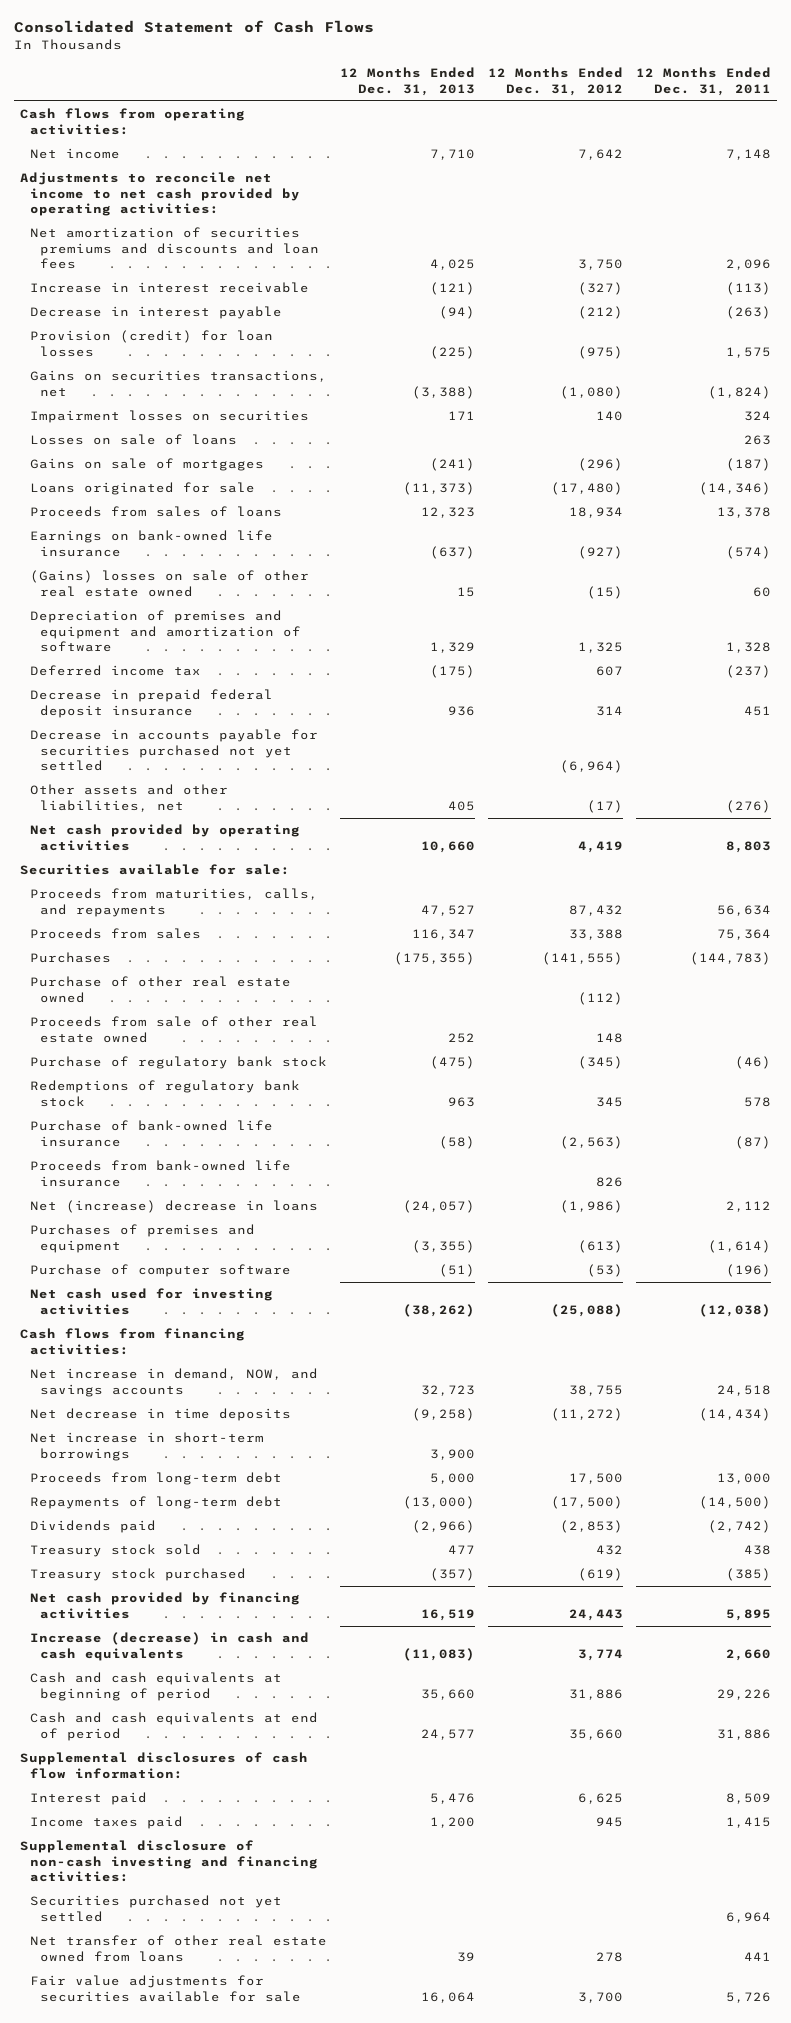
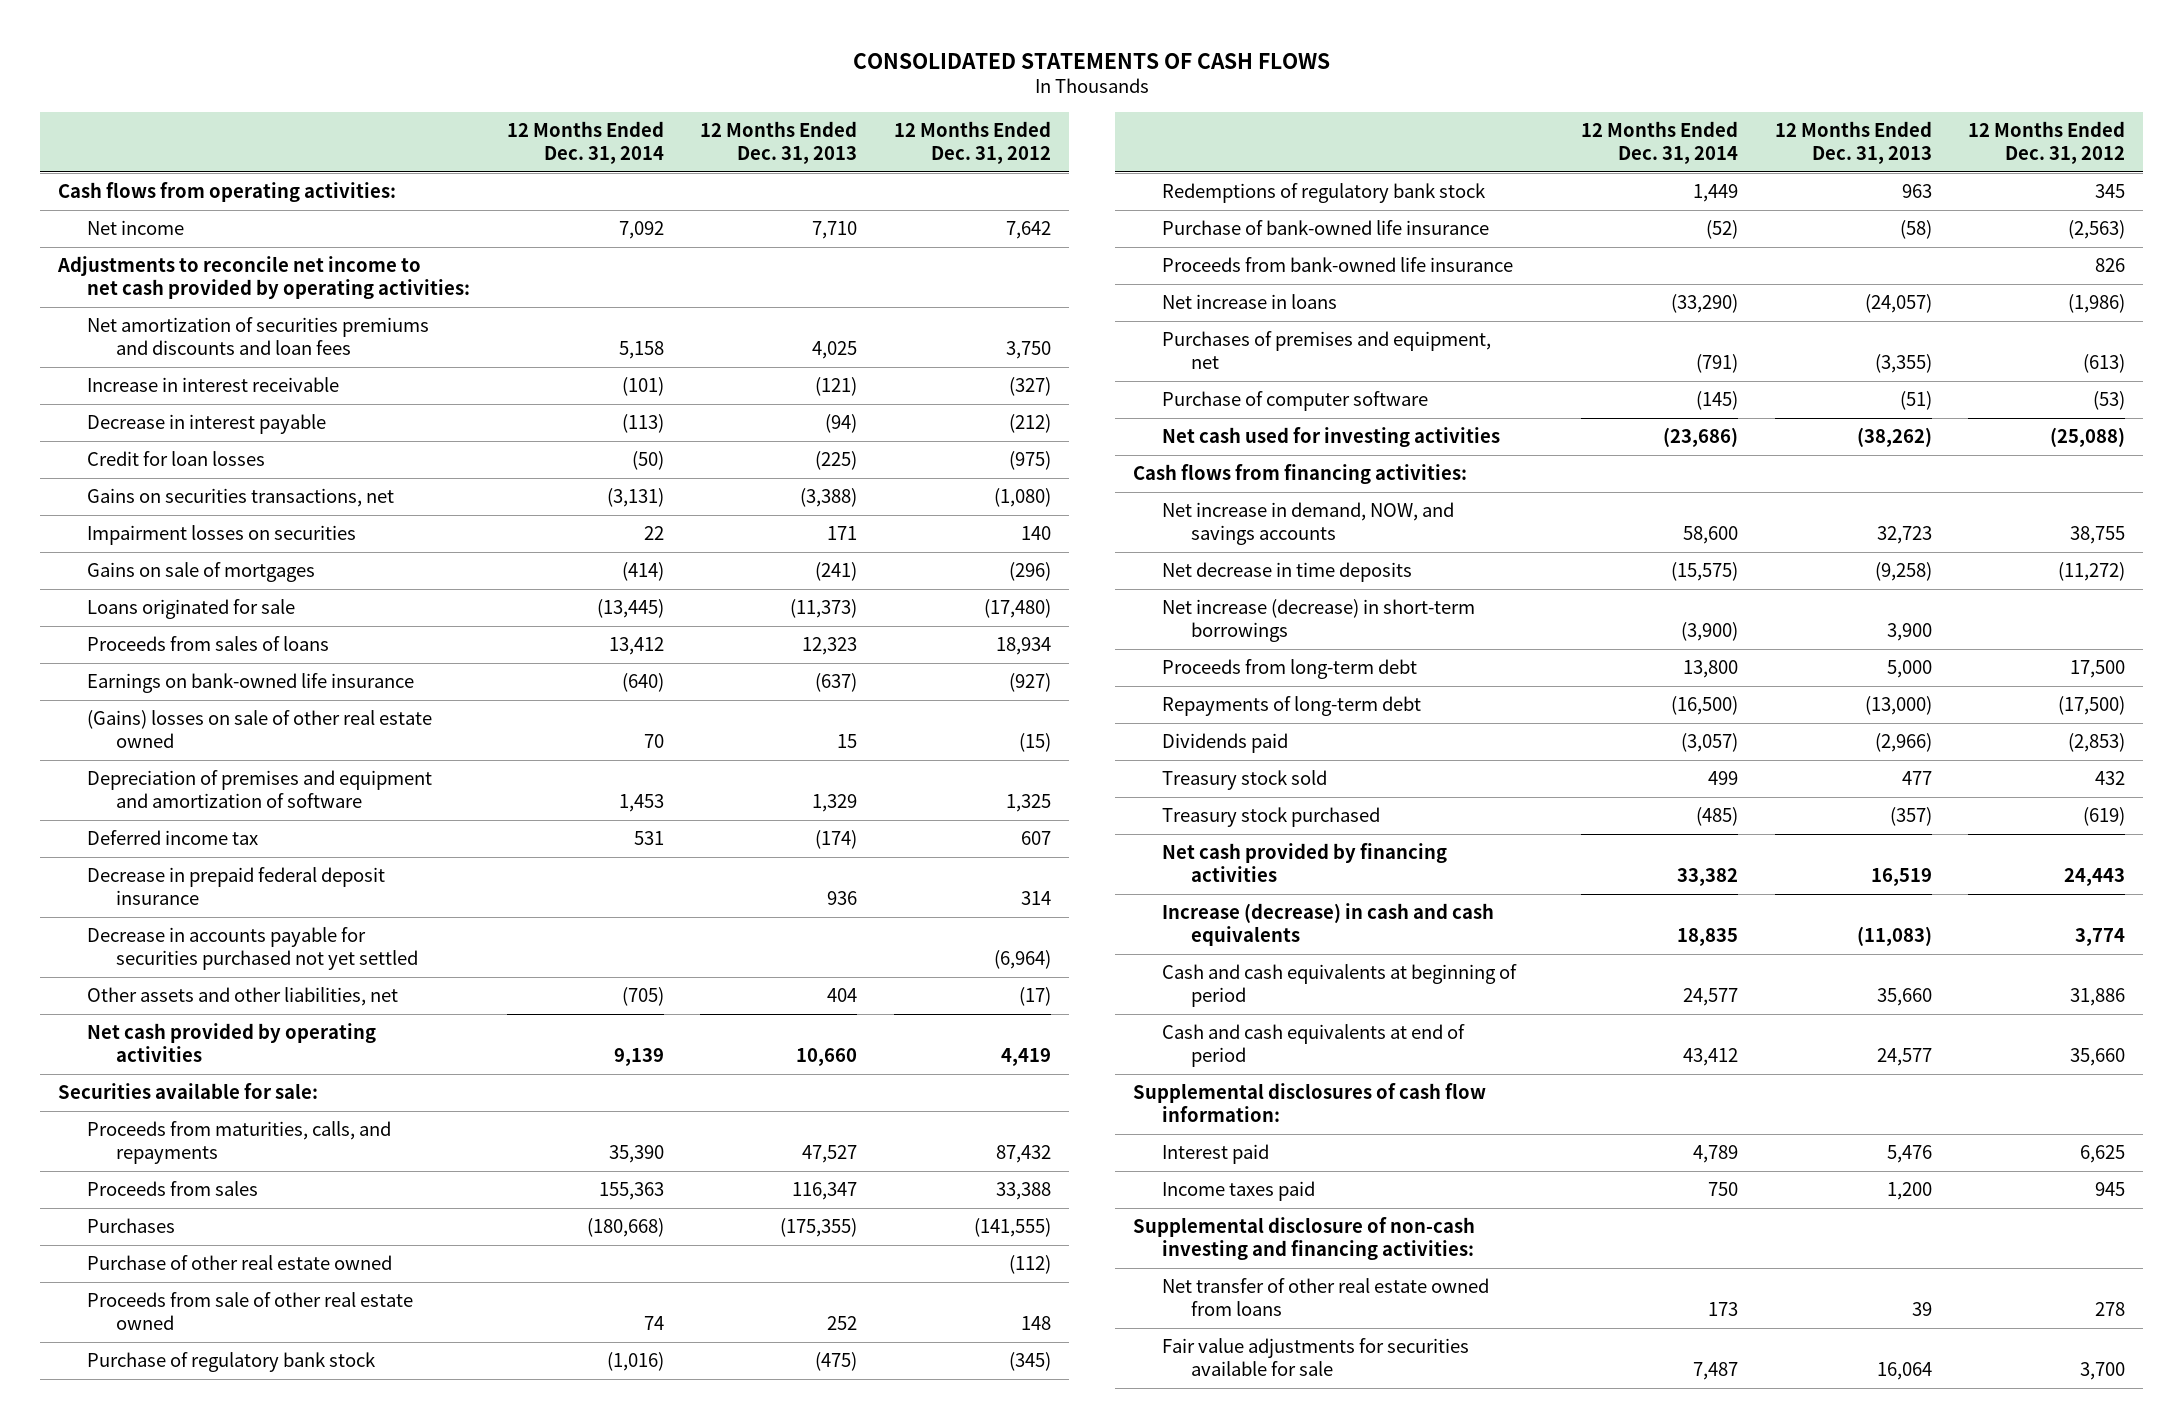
- Consolidated Statement of Cash Flows
+ CONSOLIDATED STATEMENTS OF CASH FLOWS
- | 12 Months Ended Dec. 31, 2013 | 12 Months Ended Dec. 31, 2012 | 12 Months Ended Dec. 31, 2011
+ | 12 Months Ended Dec. 31, 2014 | 12 Months Ended Dec. 31, 2013 | 12 Months Ended Dec. 31, 2012
- Provision (credit) for loan losses | (225) | (975) | 1,575
+ Credit for loan losses | (50) | (225) | (975)
- Losses on sale of loans | | | 263
- Deferred income tax | (175) | 607 | (237)
+ Deferred income tax | 531 | (174) | 607
- Other assets and other liabilities, net | 405 | (17) | (276)
+ Other assets and other liabilities, net | (705) | 404 | (17)
- Net (increase) decrease in loans | (24,057) | (1,986) | 2,112
- Purchases of premises and equipment | (3,355) | (613) | (1,614)
+ Net increase in loans | (33,290) | (24,057) | (1,986)
+ Purchases of premises and equipment, net | (791) | (3,355) | (613)
- Net increase in short-term borrowings | 3,900 | |
+ Net increase (decrease) in short-term borrowings | (3,900) | 3,900 |
- Securities purchased not yet settled | | | 6,964

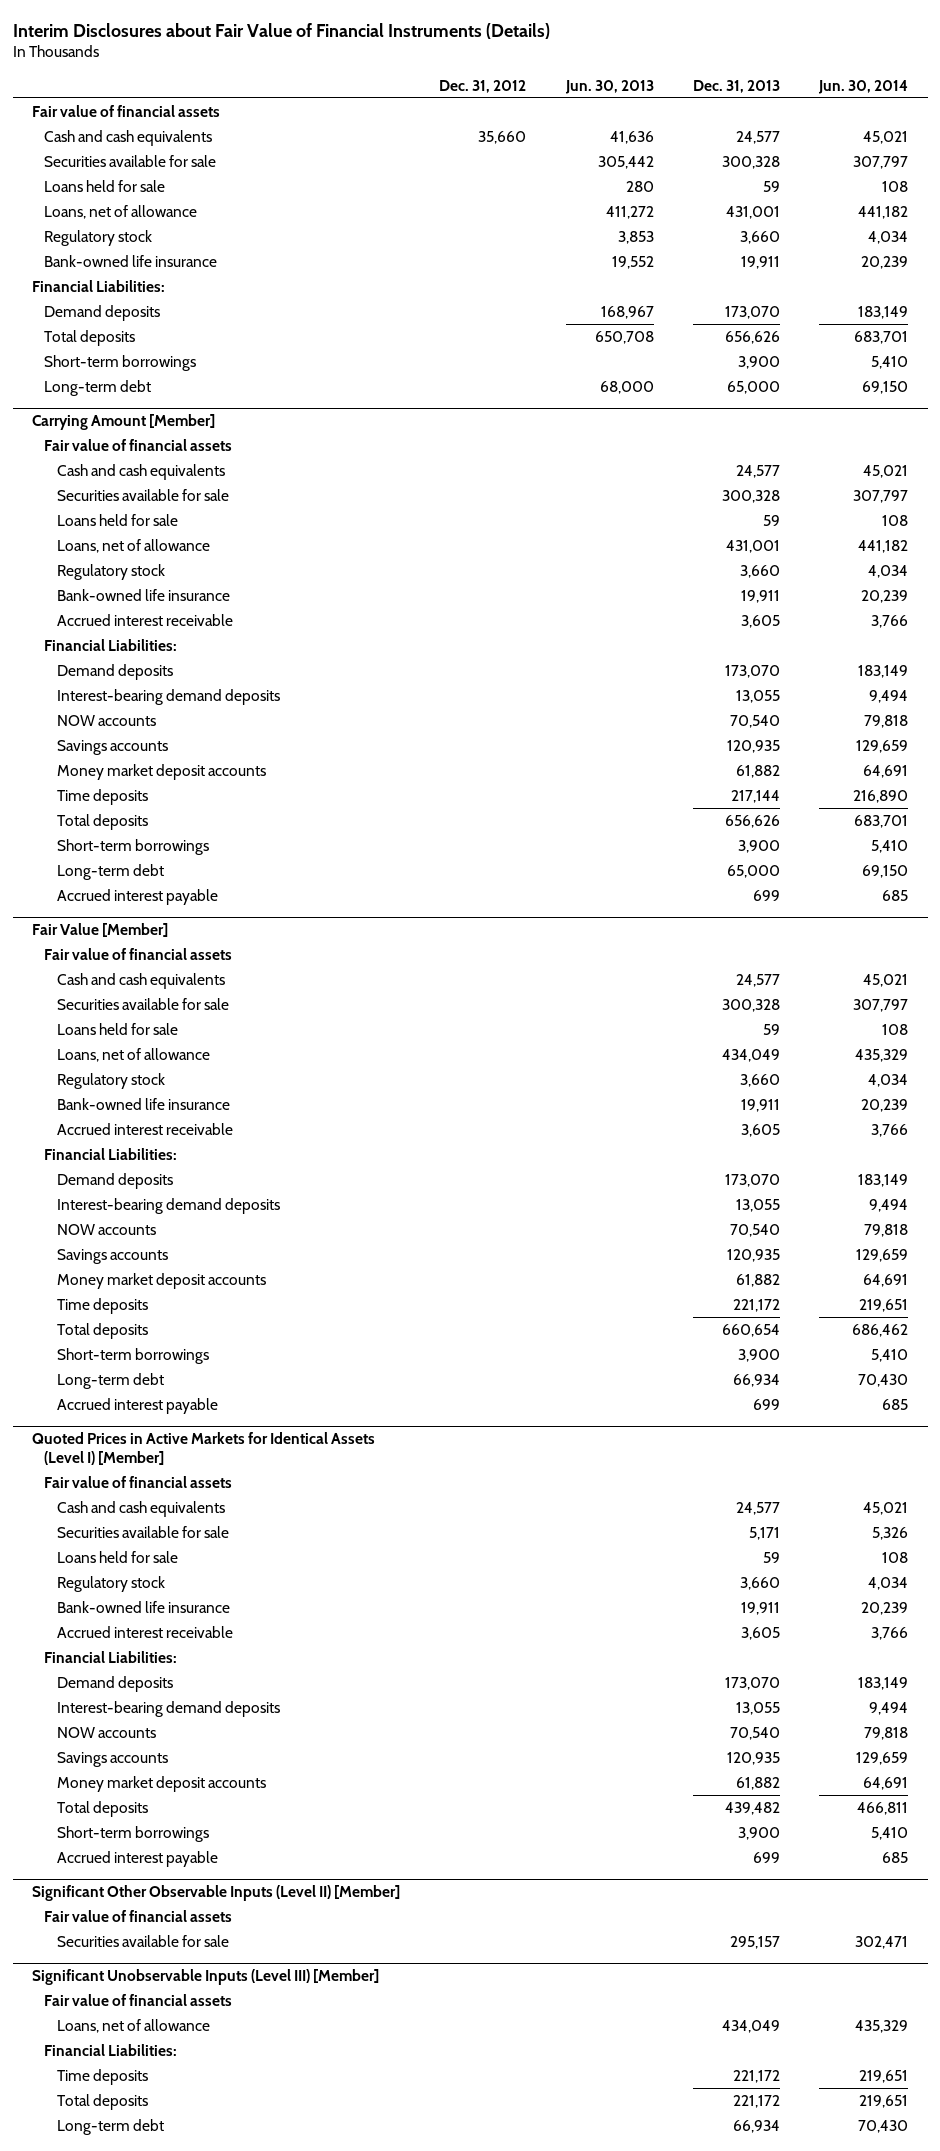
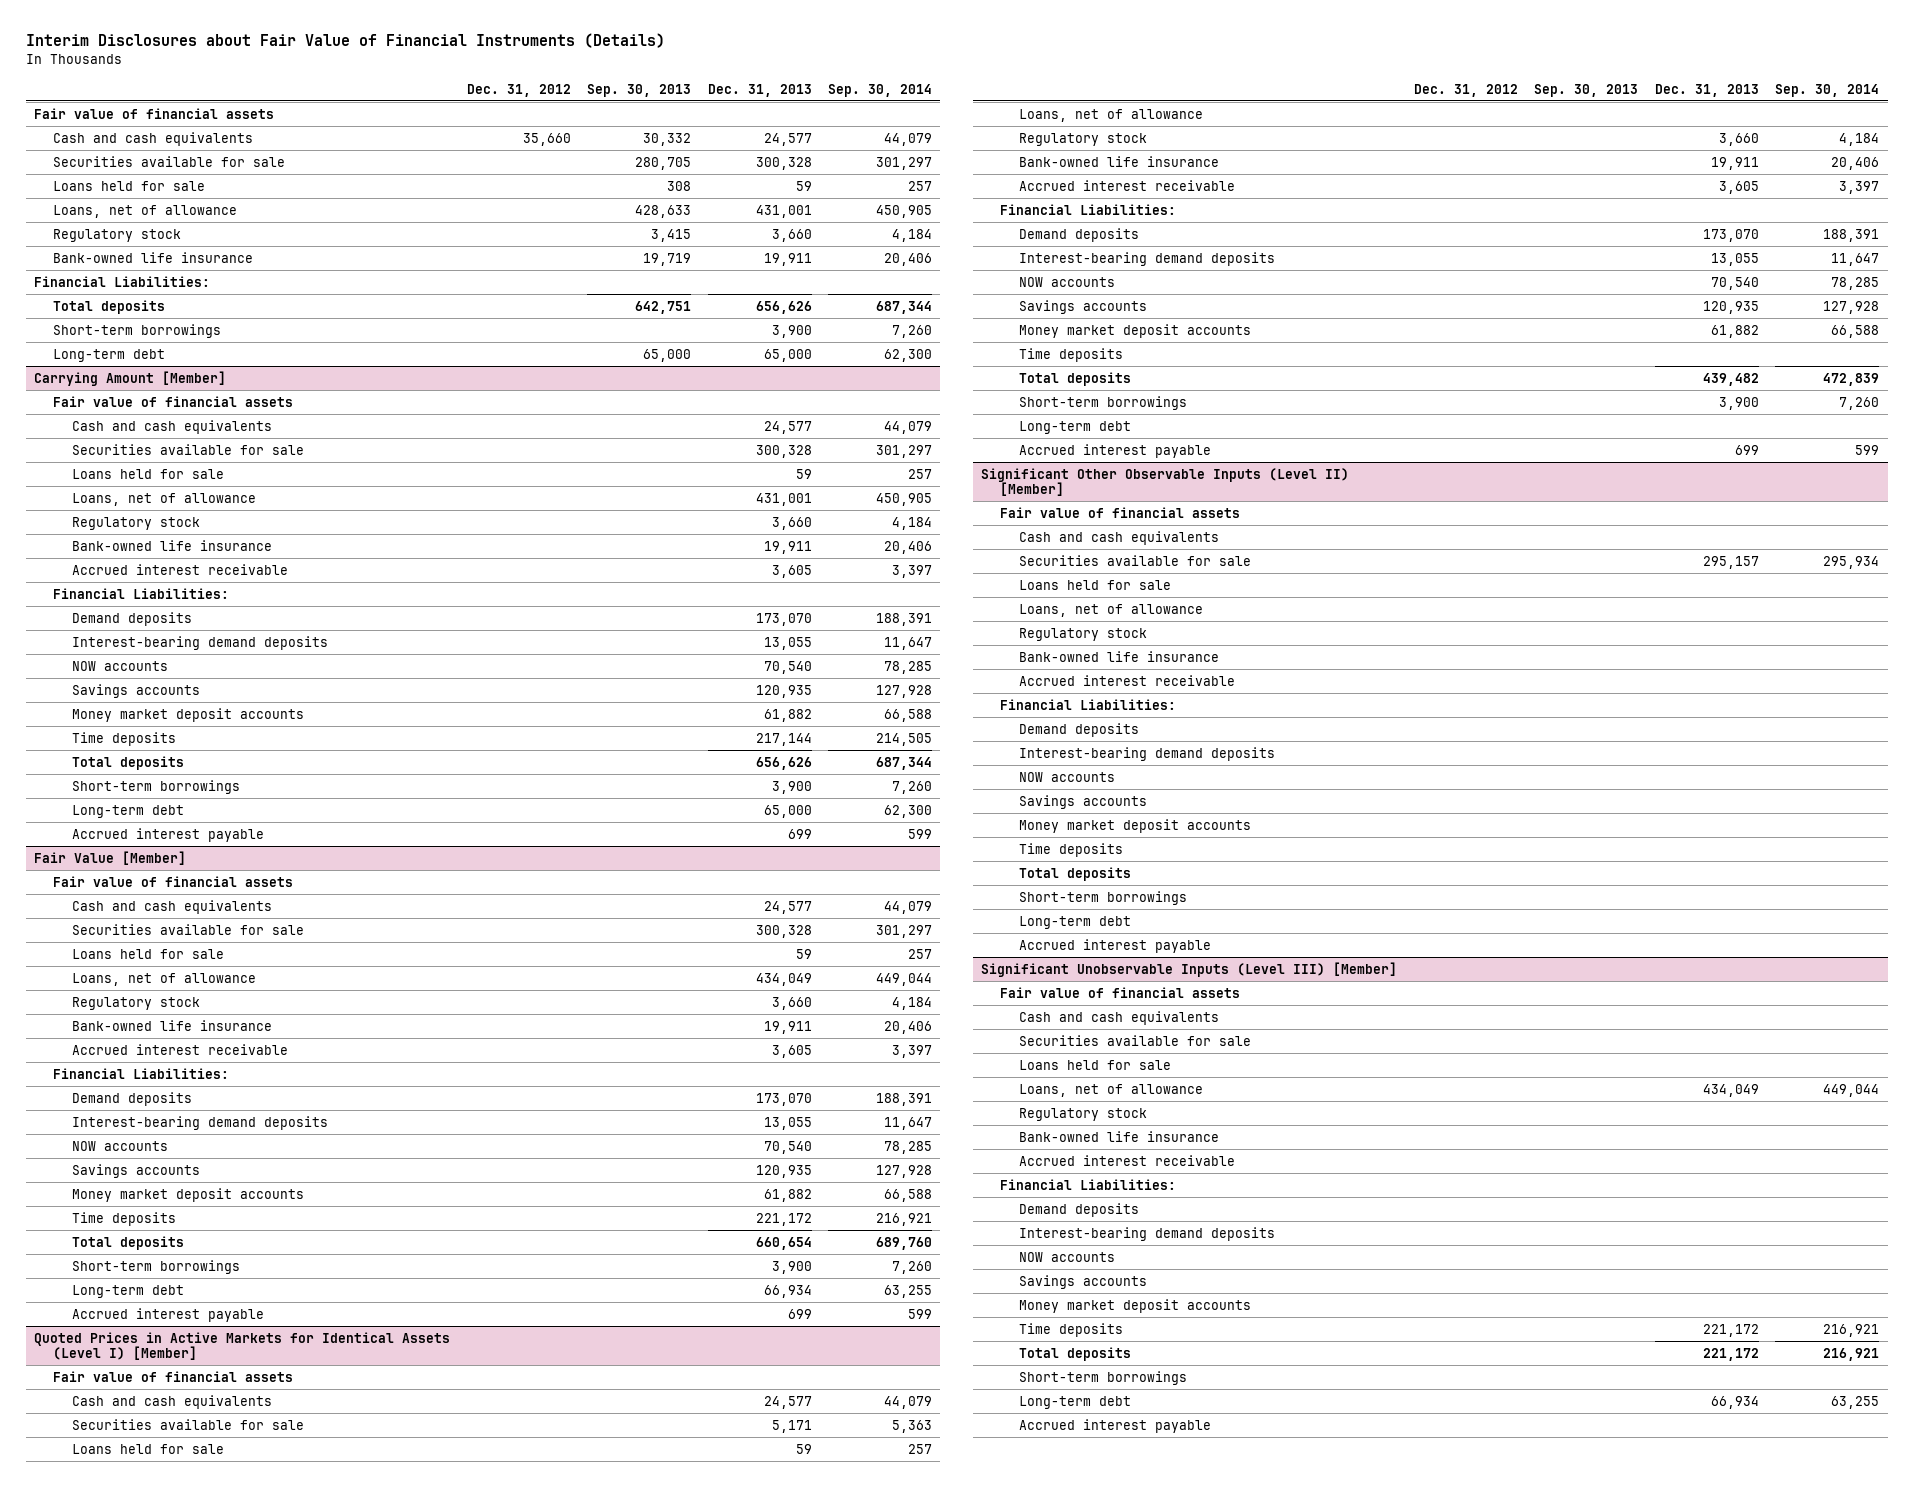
- | Dec. 31, 2012 | Jun. 30, 2013 | Dec. 31, 2013 | Jun. 30, 2014
+ | Dec. 31, 2012 | Sep. 30, 2013 | Dec. 31, 2013 | Sep. 30, 2014
- Demand deposits | | 168,967 | 173,070 | 183,149
@ Quoted Prices in Active Markets for Identical Assets (Level I) [Member]
+ Loans, net of allowance
+ Time deposits
+ Long-term debt
@ Significant Other Observable Inputs (Level II) [Member]
+ Cash and cash equivalents
+ Loans held for sale
+ Loans, net of allowance
+ Regulatory stock
+ Bank-owned life insurance
+ Accrued interest receivable
+ Financial Liabilities:
+ Demand deposits
+ Interest-bearing demand deposits
+ NOW accounts
+ Savings accounts
+ Money market deposit accounts
+ Time deposits
+ Total deposits
+ Short-term borrowings
+ Long-term debt
+ Accrued interest payable
@ Significant Unobservable Inputs (Level III) [Member]
+ Cash and cash equivalents
+ Securities available for sale
+ Loans held for sale
+ Regulatory stock
+ Bank-owned life insurance
+ Accrued interest receivable
+ Demand deposits
+ Interest-bearing demand deposits
+ NOW accounts
+ Savings accounts
+ Money market deposit accounts
+ Short-term borrowings
+ Accrued interest payable

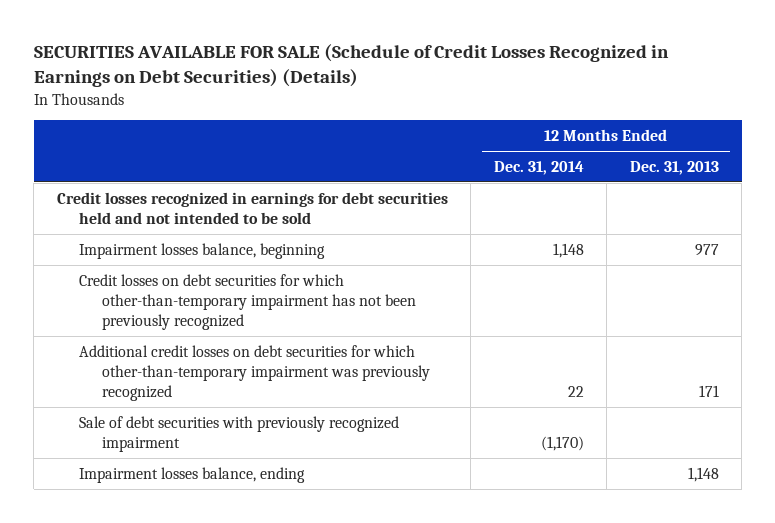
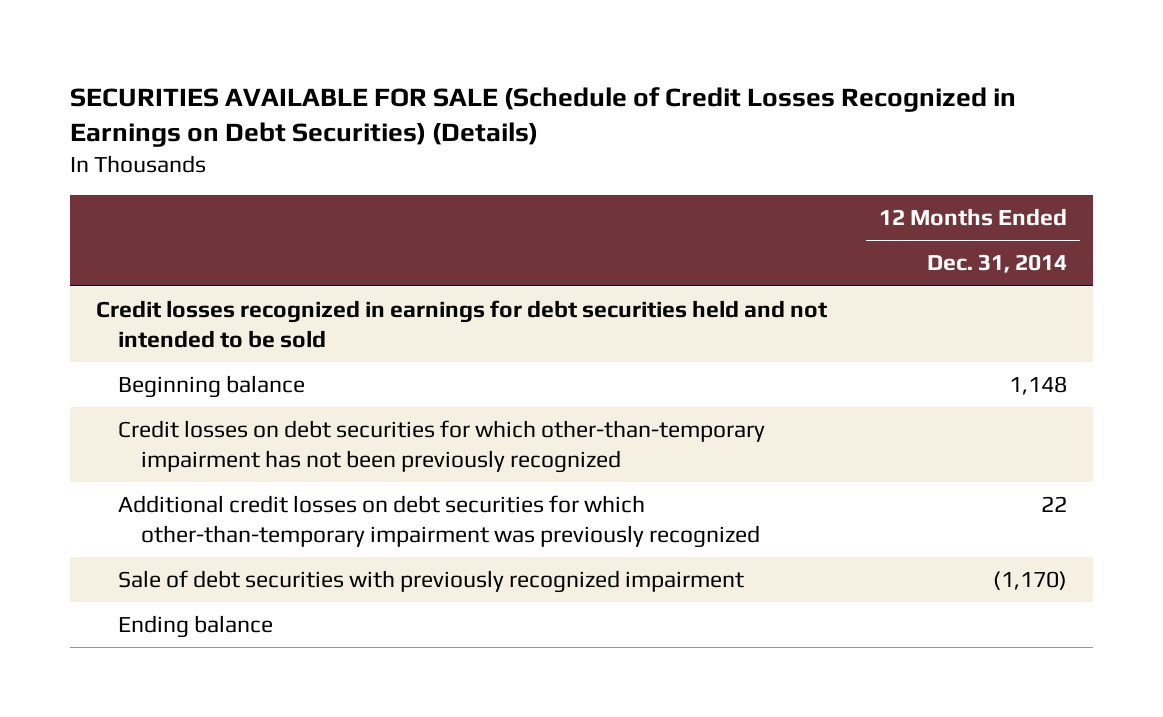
- | 12 Months Ended Dec. 31, 2014 | 12 Months Ended Dec. 31, 2013
+ | 12 Months Ended Dec. 31, 2014
- Impairment losses balance, beginning | 1,148 | 977
+ Beginning balance | 1,148
- Impairment losses balance, ending | | 1,148
+ Ending balance

